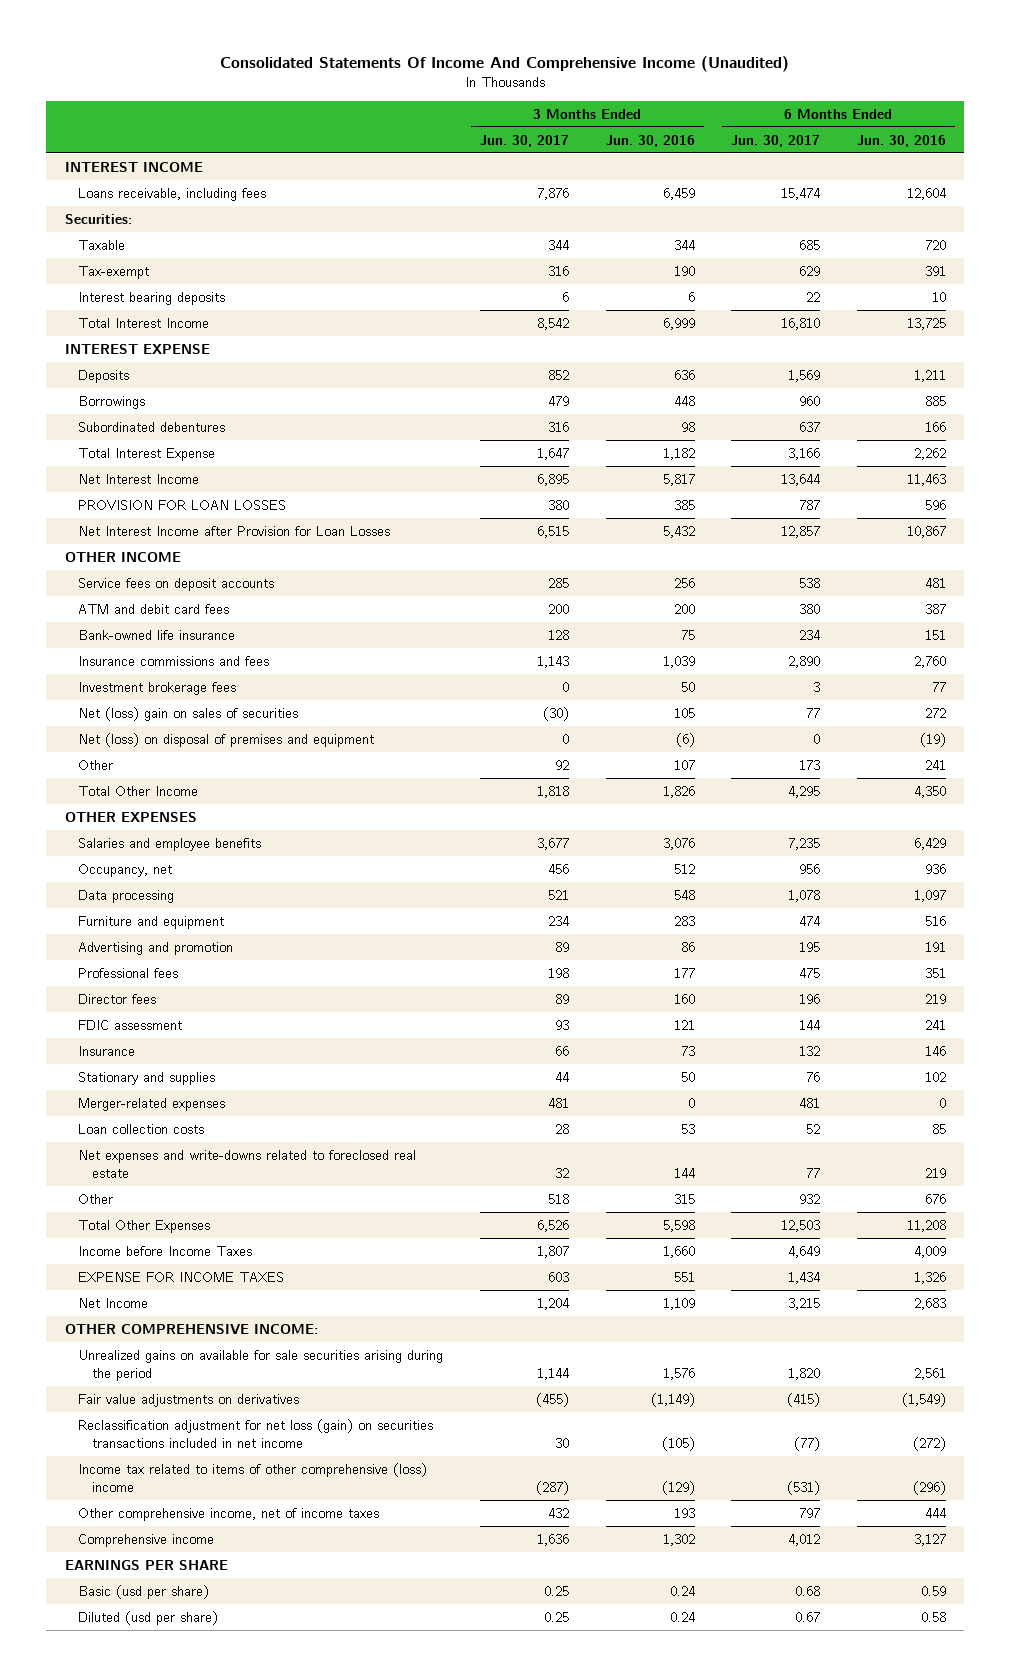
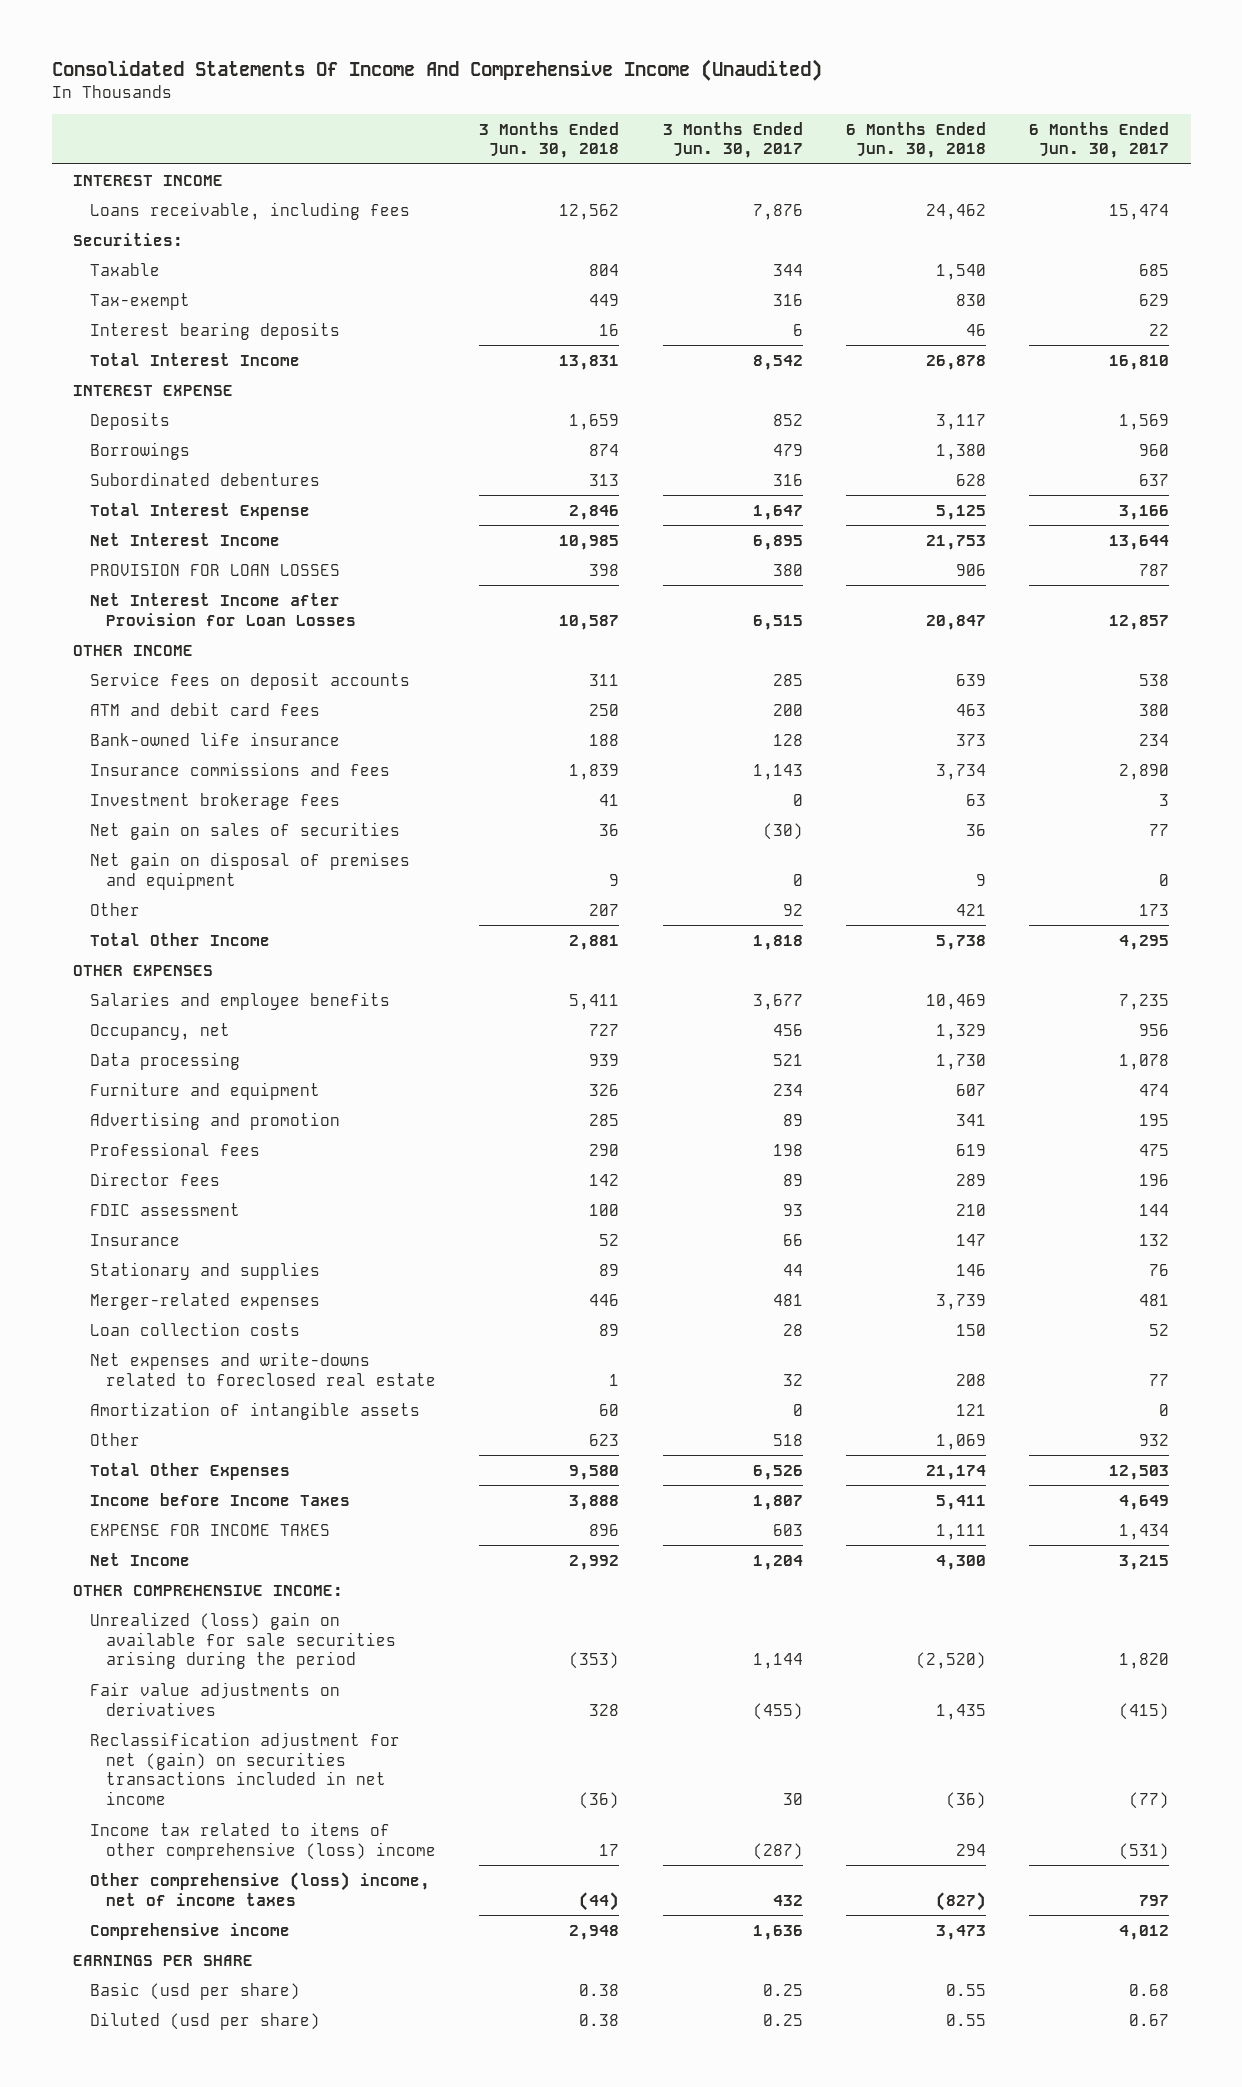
- | 3 Months Ended Jun. 30, 2017 | 3 Months Ended Jun. 30, 2016 | 6 Months Ended Jun. 30, 2017 | 6 Months Ended Jun. 30, 2016
+ | 3 Months Ended Jun. 30, 2018 | 3 Months Ended Jun. 30, 2017 | 6 Months Ended Jun. 30, 2018 | 6 Months Ended Jun. 30, 2017
- Net (loss) gain on sales of securities | (30) | 105 | 77 | 272
- Net (loss) on disposal of premises and equipment | 0 | (6) | 0 | (19)
+ Net gain on sales of securities | 36 | (30) | 36 | 77
+ Net gain on disposal of premises and equipment | 9 | 0 | 9 | 0
+ Amortization of intangible assets | 60 | 0 | 121 | 0
- Unrealized gains on available for sale securities arising during the period | 1,144 | 1,576 | 1,820 | 2,561
+ Unrealized (loss) gain on available for sale securities arising during the period | (353) | 1,144 | (2,520) | 1,820
- Reclassification adjustment for net loss (gain) on securities transactions included in net income | 30 | (105) | (77) | (272)
+ Reclassification adjustment for net (gain) on securities transactions included in net income | (36) | 30 | (36) | (77)
- Other comprehensive income, net of income taxes | 432 | 193 | 797 | 444
+ Other comprehensive (loss) income, net of income taxes | (44) | 432 | (827) | 797

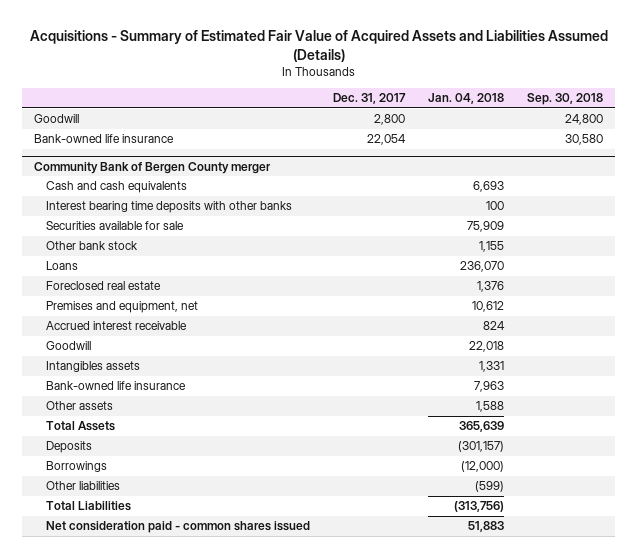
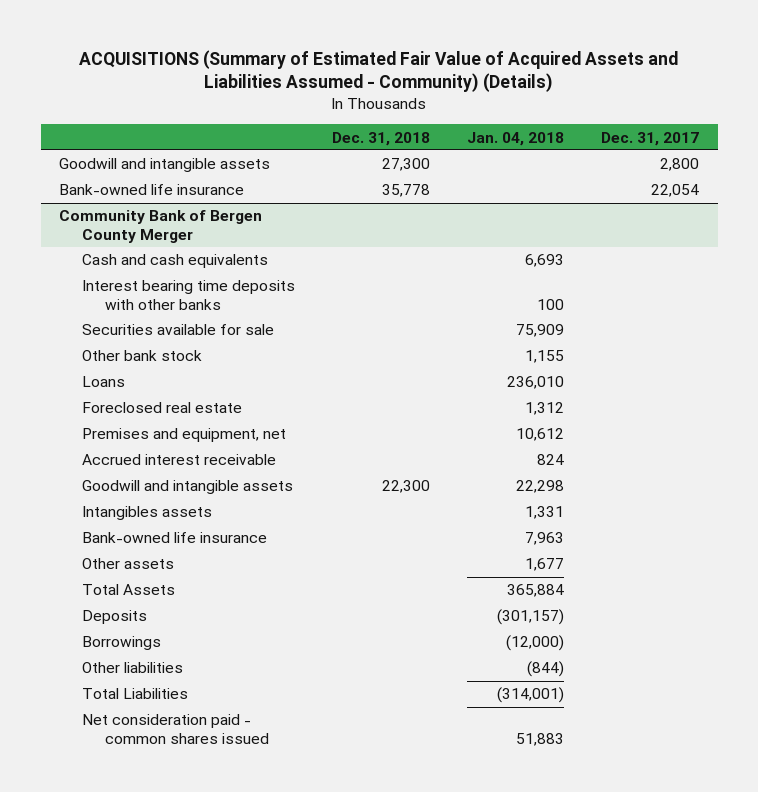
- Acquisitions - Summary of Estimated Fair Value of Acquired Assets and Liabilities Assumed (Details)
+ ACQUISITIONS (Summary of Estimated Fair Value of Acquired Assets and Liabilities Assumed - Community) (Details)
- | Dec. 31, 2017 | Jan. 04, 2018 | Sep. 30, 2018
+ | Dec. 31, 2018 | Jan. 04, 2018 | Dec. 31, 2017
- Goodwill | 2,800 | | 24,800
+ Goodwill and intangible assets | 27,300 | | 2,800
- Community Bank of Bergen County merger
+ Community Bank of Bergen County Merger
- Loans | | 236,070 |
- Foreclosed real estate | | 1,376 |
+ Loans | | 236,010 |
+ Foreclosed real estate | | 1,312 |
- Goodwill | | 22,018 |
+ Goodwill and intangible assets | 22,300 | 22,298 |
- Other assets | | 1,588 |
- Total Assets | | 365,639 |
+ Other assets | | 1,677 |
+ Total Assets | | 365,884 |
- Other liabilities | | (599) |
- Total Liabilities | | (313,756) |
+ Other liabilities | | (844) |
+ Total Liabilities | | (314,001) |

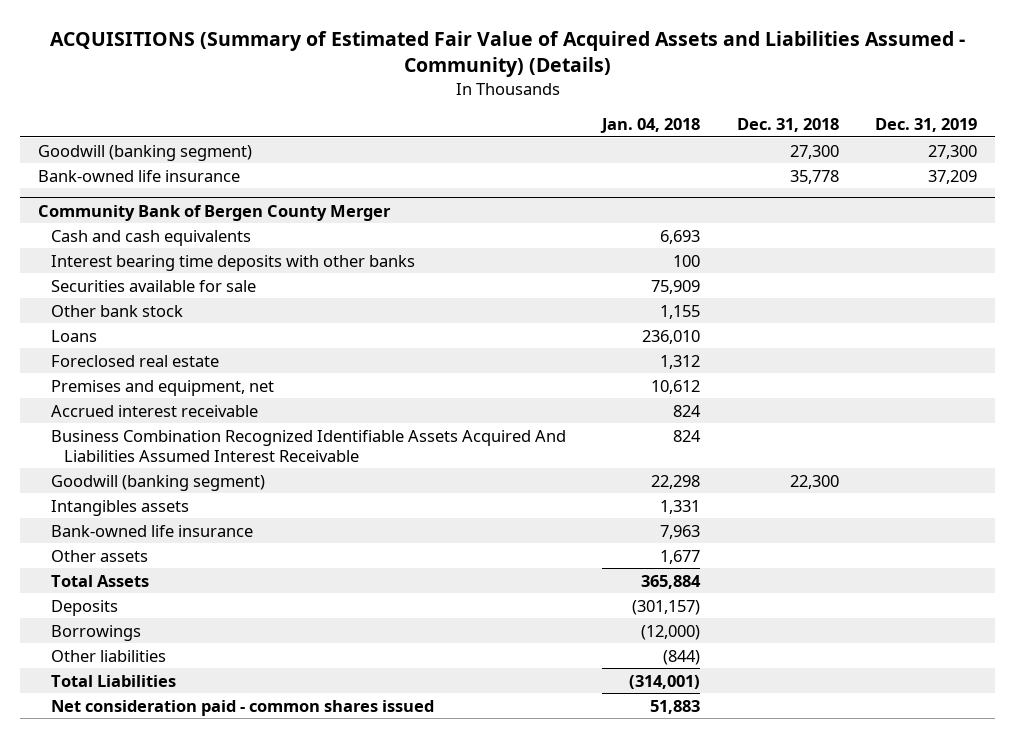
- | Dec. 31, 2018 | Jan. 04, 2018 | Dec. 31, 2017
+ | Jan. 04, 2018 | Dec. 31, 2018 | Dec. 31, 2019
- Goodwill and intangible assets | 27,300 | | 2,800
+ Goodwill (banking segment) | | 27,300 | 27,300
@ Community Bank of Bergen County Merger
- Goodwill and intangible assets | 22,300 | 22,298 |
+ Business Combination Recognized Identifiable Assets Acquired And Liabilities Assumed Interest Receivable | 824 | |
+ Goodwill (banking segment) | 22,298 | 22,300 |

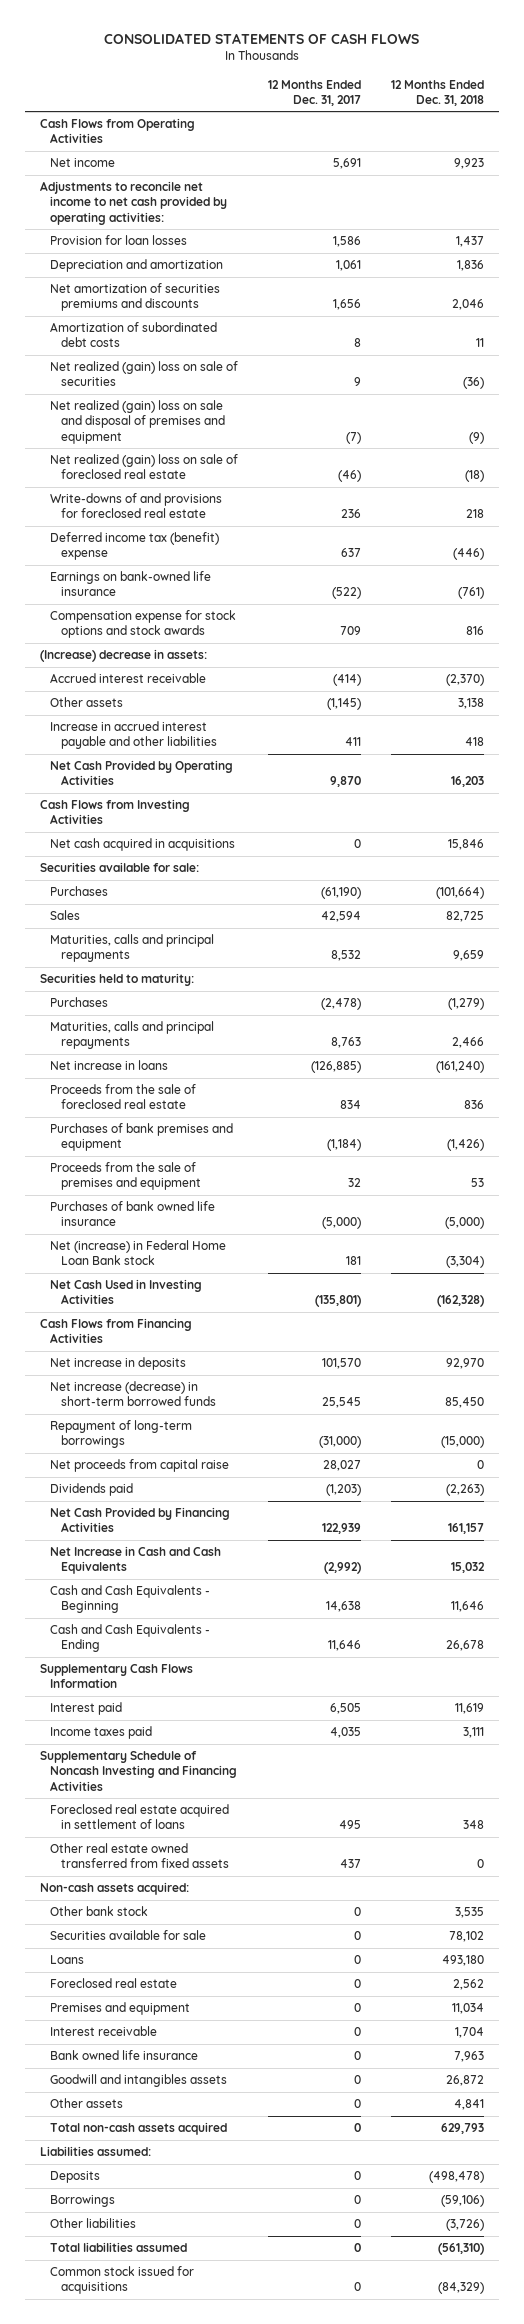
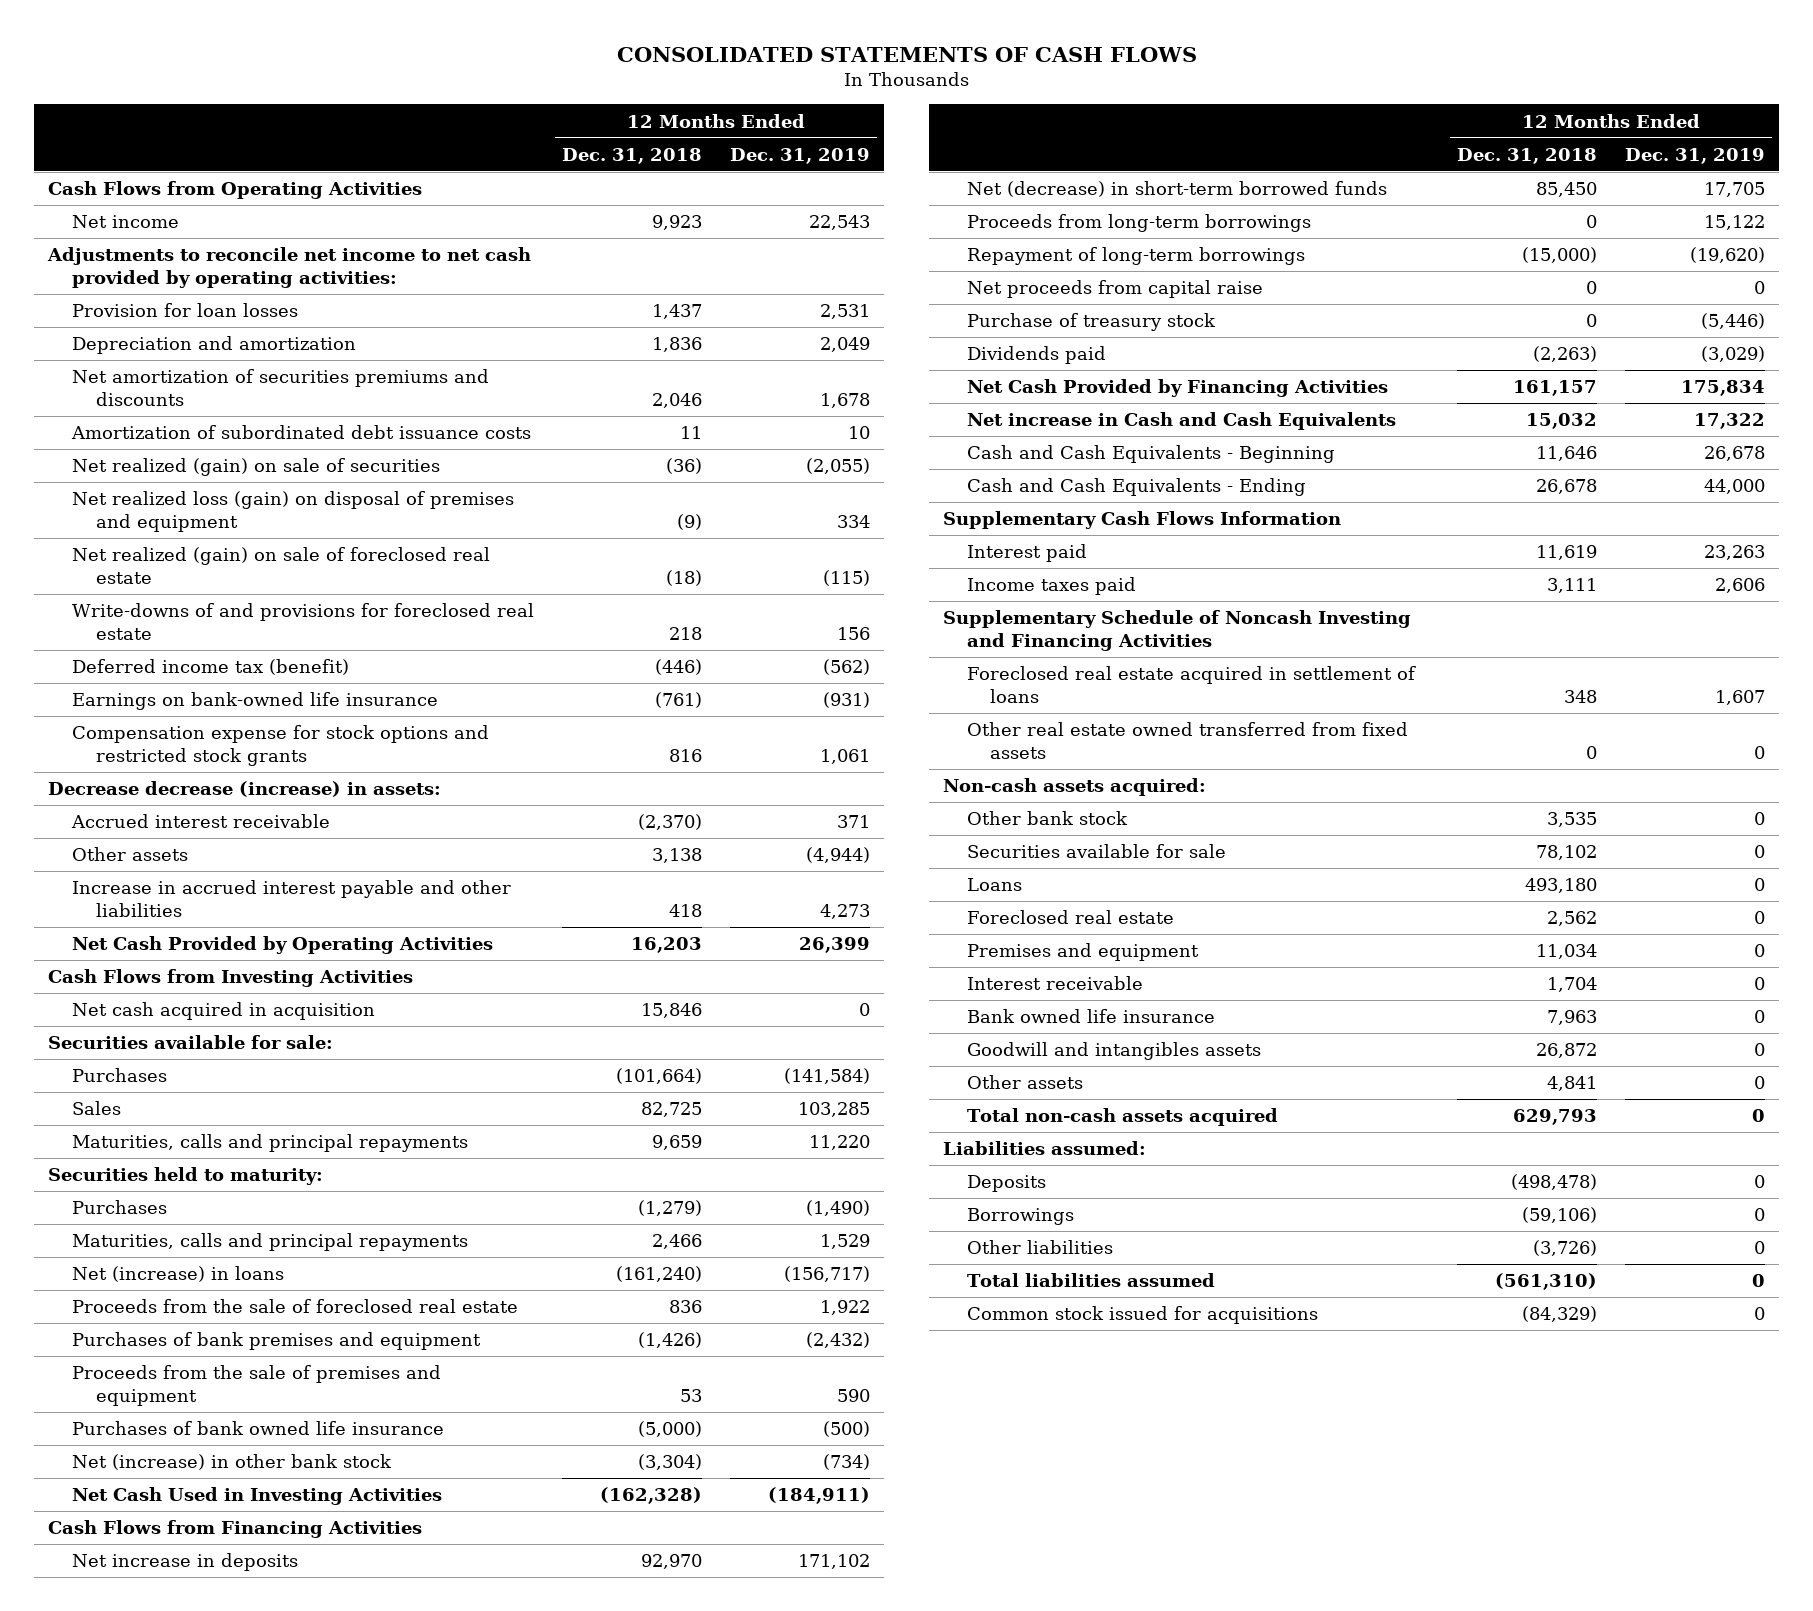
- | 12 Months Ended Dec. 31, 2017 | 12 Months Ended Dec. 31, 2018
+ | 12 Months Ended Dec. 31, 2018 | 12 Months Ended Dec. 31, 2019
- Amortization of subordinated debt costs | 8 | 11
- Net realized (gain) loss on sale of securities | 9 | (36)
- Net realized (gain) loss on sale and disposal of premises and equipment | (7) | (9)
- Net realized (gain) loss on sale of foreclosed real estate | (46) | (18)
+ Amortization of subordinated debt issuance costs | 11 | 10
+ Net realized (gain) on sale of securities | (36) | (2,055)
+ Net realized loss (gain) on disposal of premises and equipment | (9) | 334
+ Net realized (gain) on sale of foreclosed real estate | (18) | (115)
- Deferred income tax (benefit) expense | 637 | (446)
+ Deferred income tax (benefit) | (446) | (562)
- Compensation expense for stock options and stock awards | 709 | 816
- (Increase) decrease in assets:
+ Compensation expense for stock options and restricted stock grants | 816 | 1,061
+ Decrease decrease (increase) in assets:
- Net cash acquired in acquisitions | 0 | 15,846
+ Net cash acquired in acquisition | 15,846 | 0
- Net increase in loans | (126,885) | (161,240)
+ Net (increase) in loans | (161,240) | (156,717)
- Net (increase) in Federal Home Loan Bank stock | 181 | (3,304)
+ Net (increase) in other bank stock | (3,304) | (734)
- Net increase (decrease) in short-term borrowed funds | 25,545 | 85,450
+ Net (decrease) in short-term borrowed funds | 85,450 | 17,705
+ Proceeds from long-term borrowings | 0 | 15,122
+ Purchase of treasury stock | 0 | (5,446)
- Net Increase in Cash and Cash Equivalents | (2,992) | 15,032
+ Net increase in Cash and Cash Equivalents | 15,032 | 17,322

